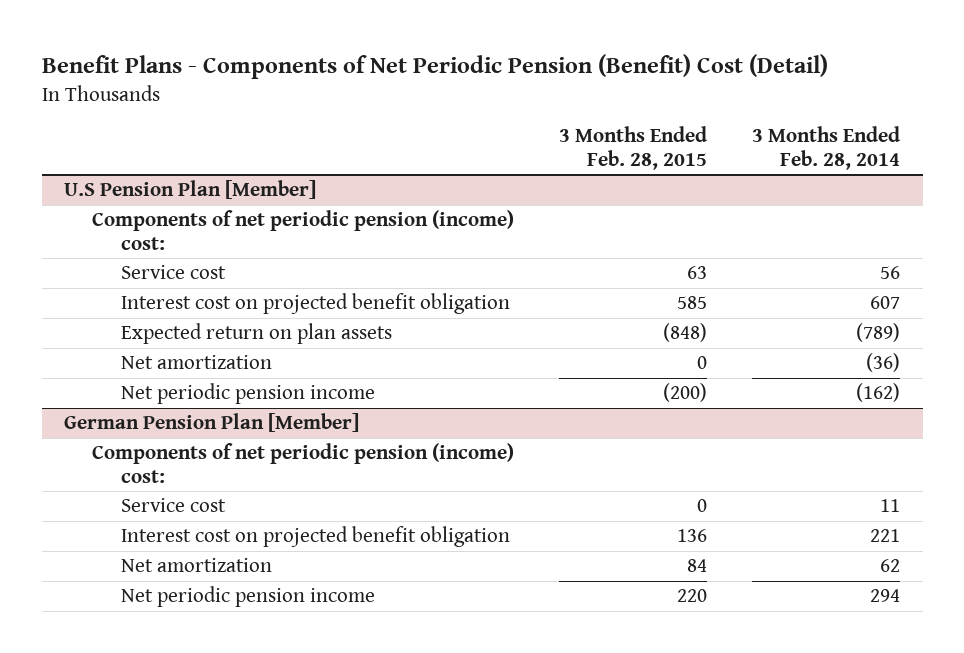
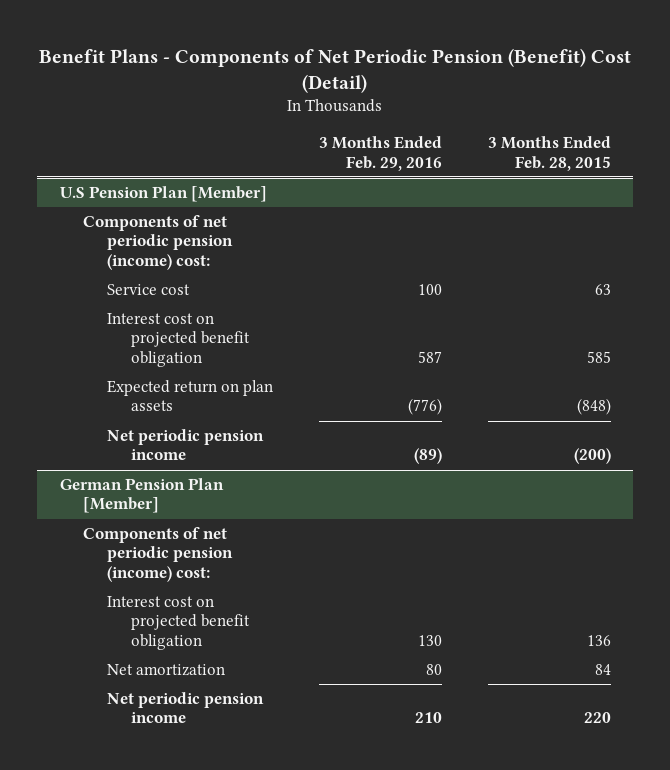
- | 3 Months Ended Feb. 28, 2015 | 3 Months Ended Feb. 28, 2014
+ | 3 Months Ended Feb. 29, 2016 | 3 Months Ended Feb. 28, 2015
@ U.S Pension Plan [Member]
- Net amortization | 0 | (36)
@ German Pension Plan [Member]
- Service cost | 0 | 11

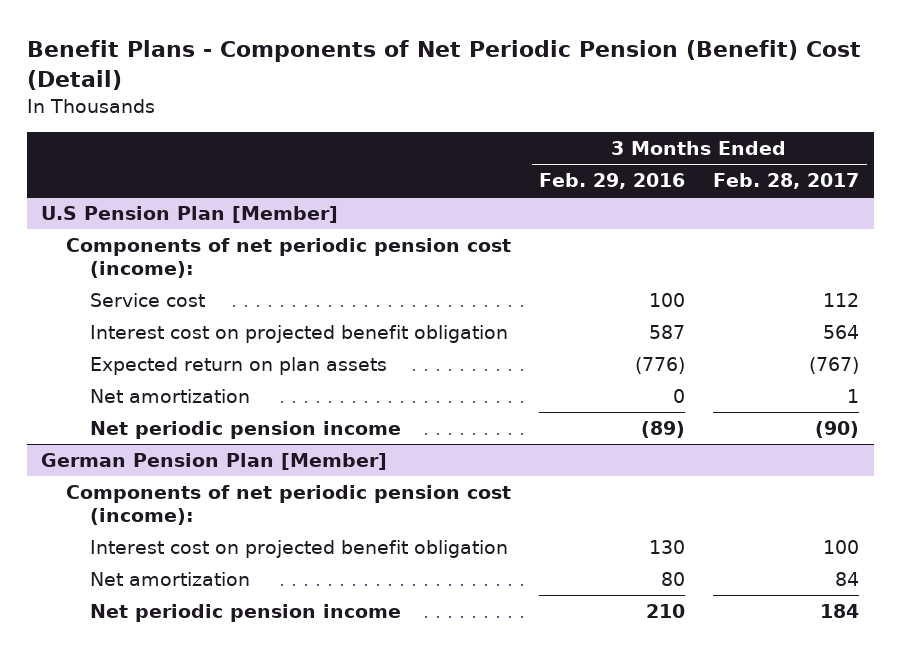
- | 3 Months Ended Feb. 29, 2016 | 3 Months Ended Feb. 28, 2015
+ | 3 Months Ended Feb. 29, 2016 | 3 Months Ended Feb. 28, 2017
@ U.S Pension Plan [Member]
- Components of net periodic pension (income) cost:
+ Components of net periodic pension cost (income):
+ Net amortization | 0 | 1
@ German Pension Plan [Member]
- Components of net periodic pension (income) cost:
+ Components of net periodic pension cost (income):

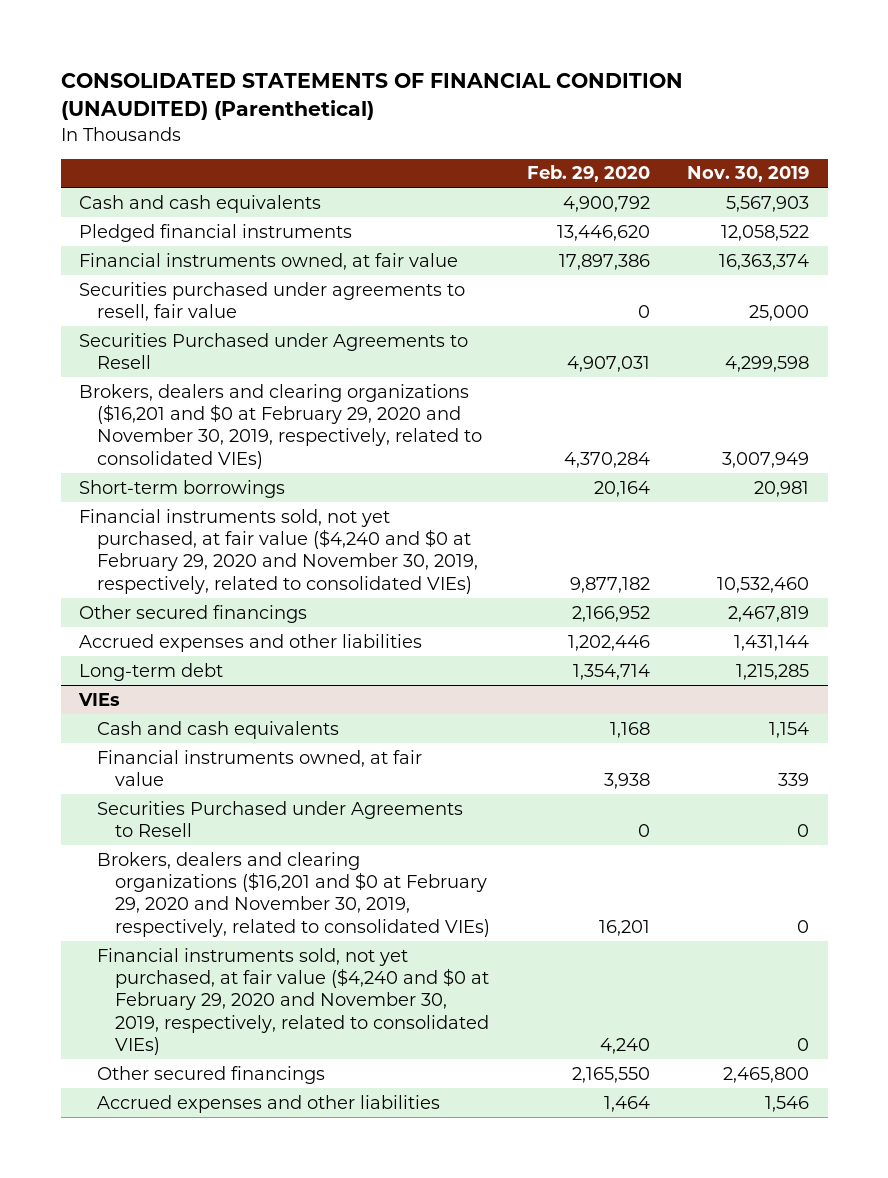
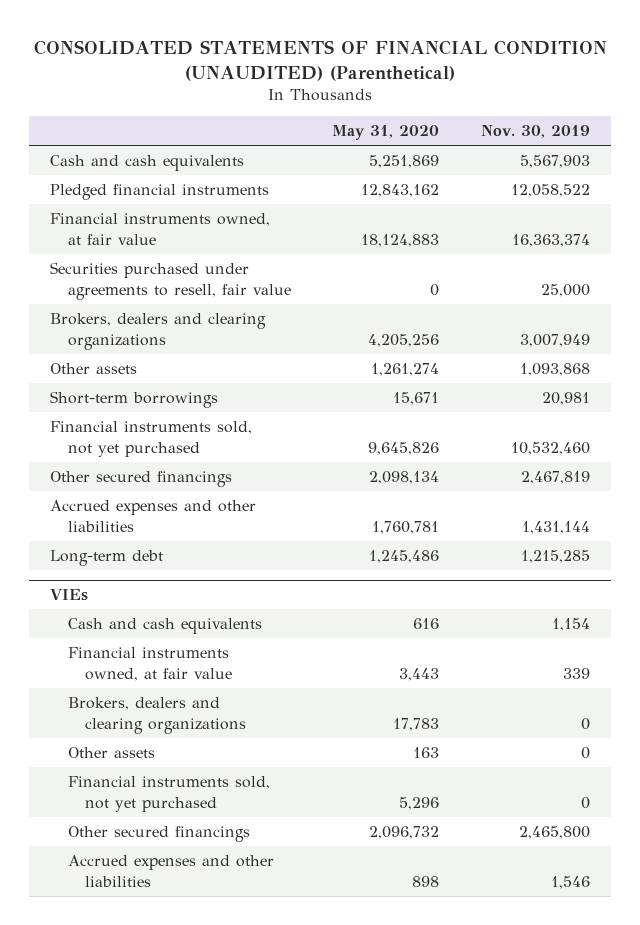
- | Feb. 29, 2020 | Nov. 30, 2019
+ | May 31, 2020 | Nov. 30, 2019
- Securities Purchased under Agreements to Resell | 4,907,031 | 4,299,598
- Brokers, dealers and clearing organizations ($16,201 and $0 at February 29, 2020 and November 30, 2019, respectively, related to consolidated VIEs) | 4,370,284 | 3,007,949
+ Brokers, dealers and clearing organizations | 4,205,256 | 3,007,949
+ Other assets | 1,261,274 | 1,093,868
- Financial instruments sold, not yet purchased, at fair value ($4,240 and $0 at February 29, 2020 and November 30, 2019, respectively, related to consolidated VIEs) | 9,877,182 | 10,532,460
+ Financial instruments sold, not yet purchased | 9,645,826 | 10,532,460
@ VIEs
- Securities Purchased under Agreements to Resell | 0 | 0
- Brokers, dealers and clearing organizations ($16,201 and $0 at February 29, 2020 and November 30, 2019, respectively, related to consolidated VIEs) | 16,201 | 0
- Financial instruments sold, not yet purchased, at fair value ($4,240 and $0 at February 29, 2020 and November 30, 2019, respectively, related to consolidated VIEs) | 4,240 | 0
+ Brokers, dealers and clearing organizations | 17,783 | 0
+ Other assets | 163 | 0
+ Financial instruments sold, not yet purchased | 5,296 | 0

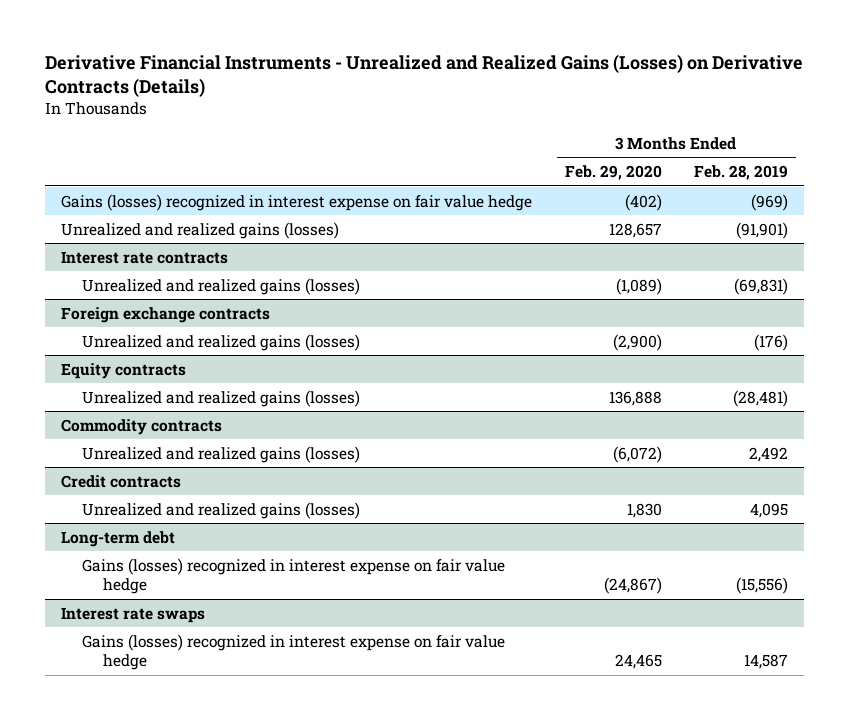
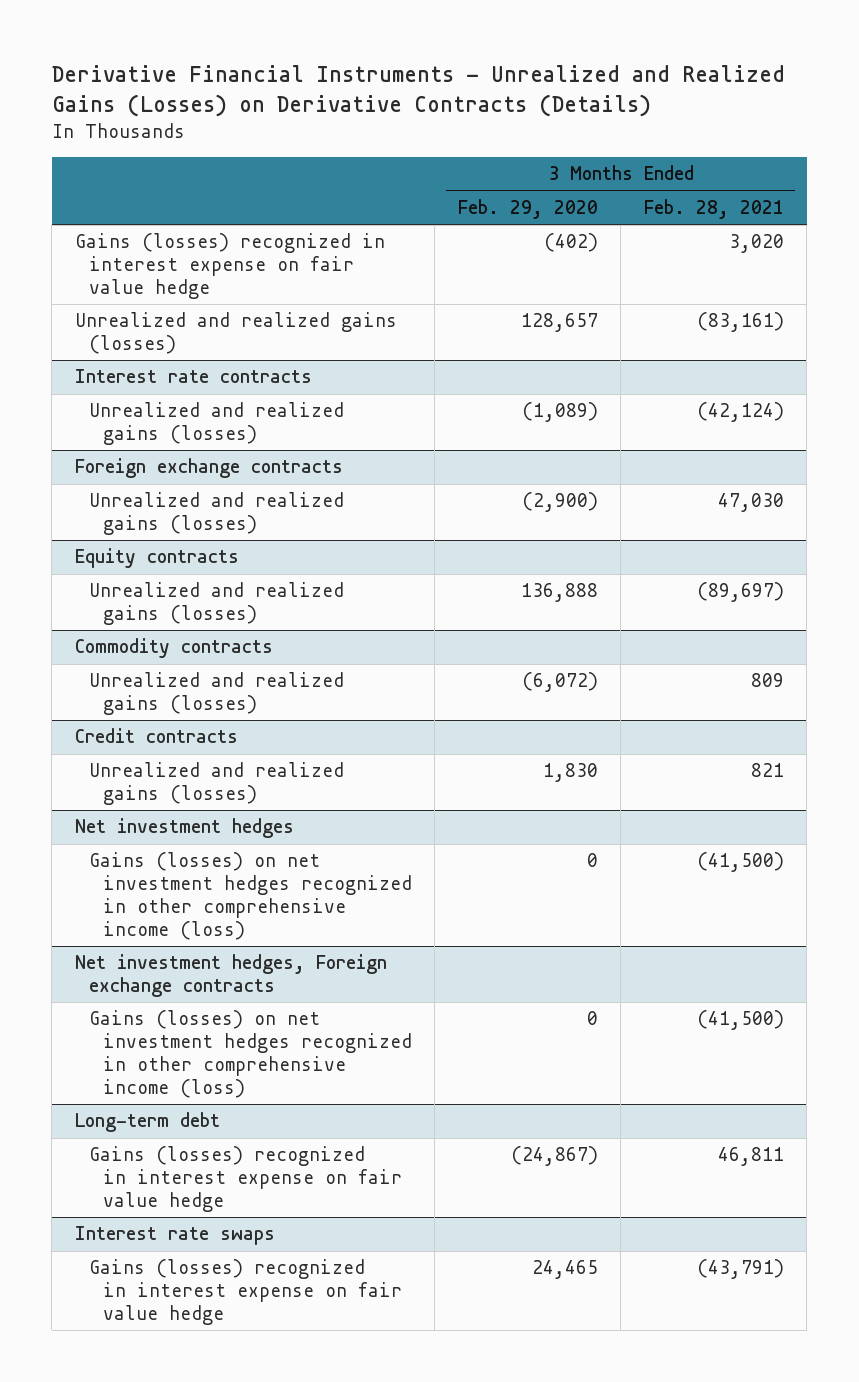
- | 3 Months Ended Feb. 29, 2020 | 3 Months Ended Feb. 28, 2019
+ | 3 Months Ended Feb. 29, 2020 | 3 Months Ended Feb. 28, 2021
+ Net investment hedges
+ Gains (losses) on net investment hedges recognized in other comprehensive income (loss) | 0 | (41,500)
+ Net investment hedges, Foreign exchange contracts
+ Gains (losses) on net investment hedges recognized in other comprehensive income (loss) | 0 | (41,500)

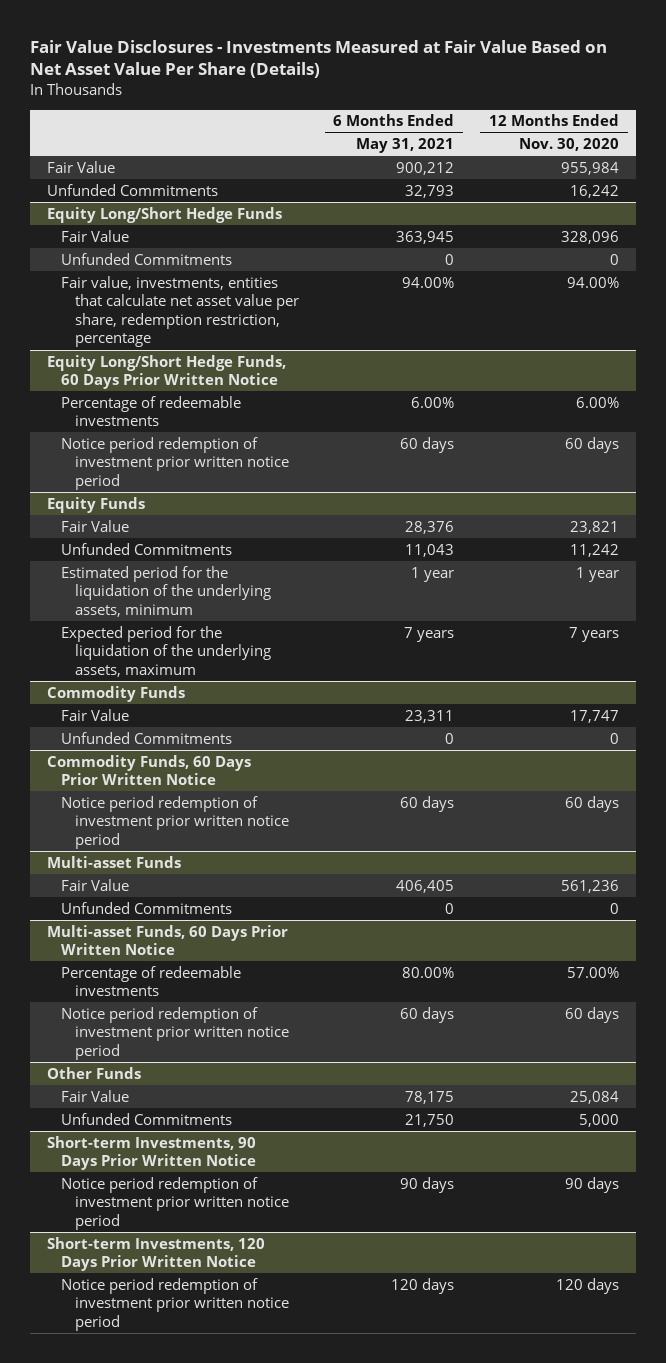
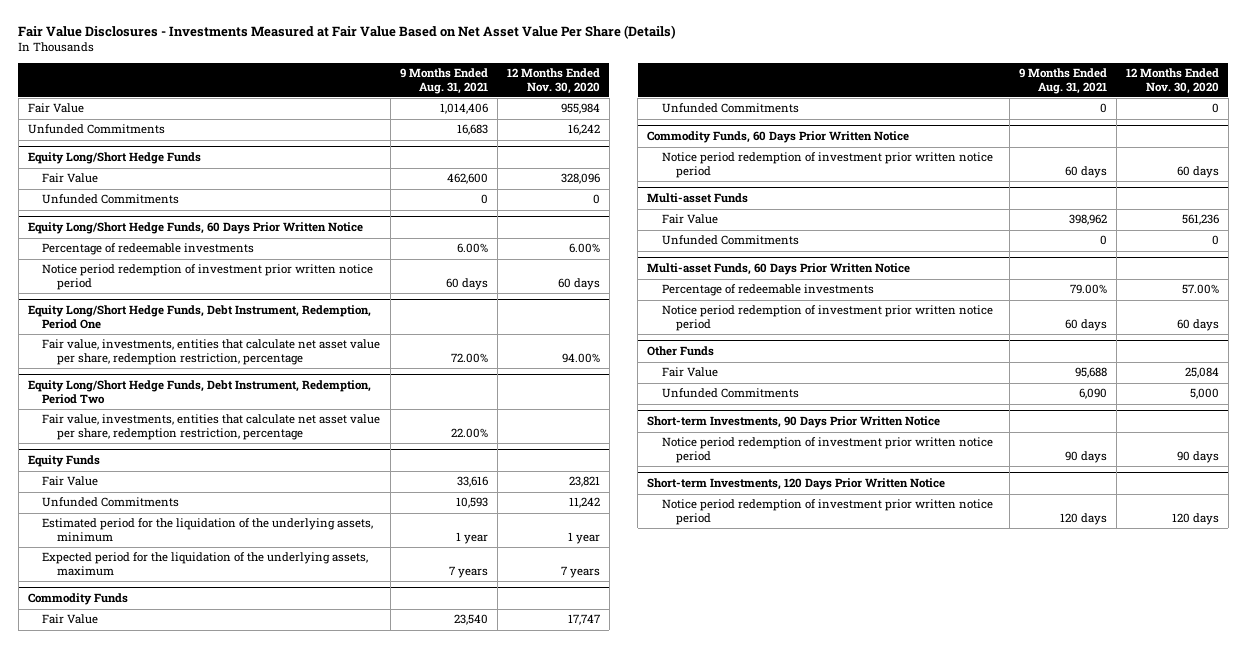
- | 6 Months Ended May 31, 2021 | 12 Months Ended Nov. 30, 2020
+ | 9 Months Ended Aug. 31, 2021 | 12 Months Ended Nov. 30, 2020
@ Equity Long/Short Hedge Funds
- Fair value, investments, entities that calculate net asset value per share, redemption restriction, percentage | 94.00% | 94.00%
+ Equity Long/Short Hedge Funds, Debt Instrument, Redemption, Period One
+ Fair value, investments, entities that calculate net asset value per share, redemption restriction, percentage | 72.00% | 94.00%
+ Equity Long/Short Hedge Funds, Debt Instrument, Redemption, Period Two
+ Fair value, investments, entities that calculate net asset value per share, redemption restriction, percentage | 22.00% |

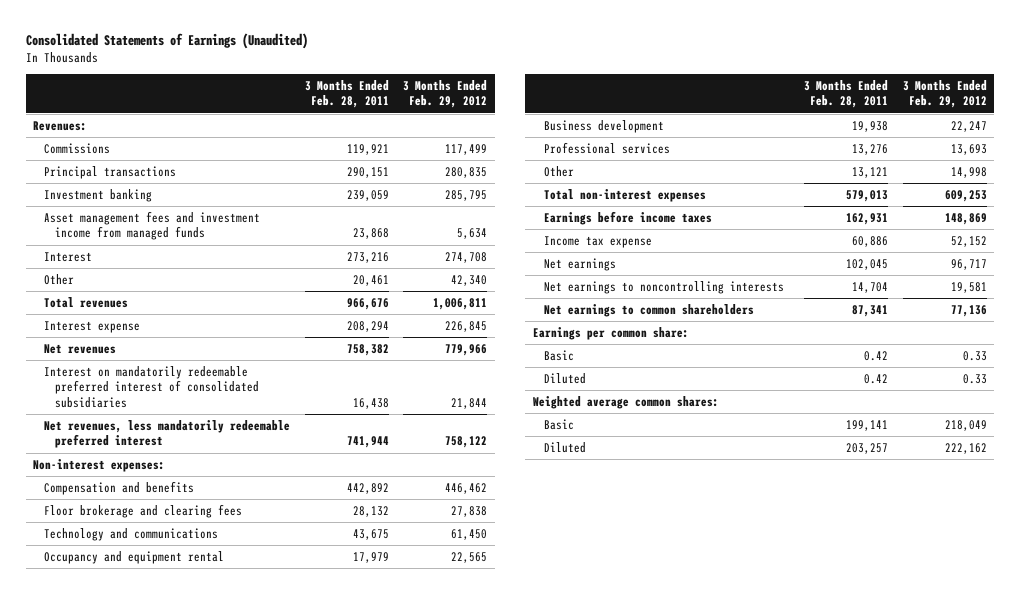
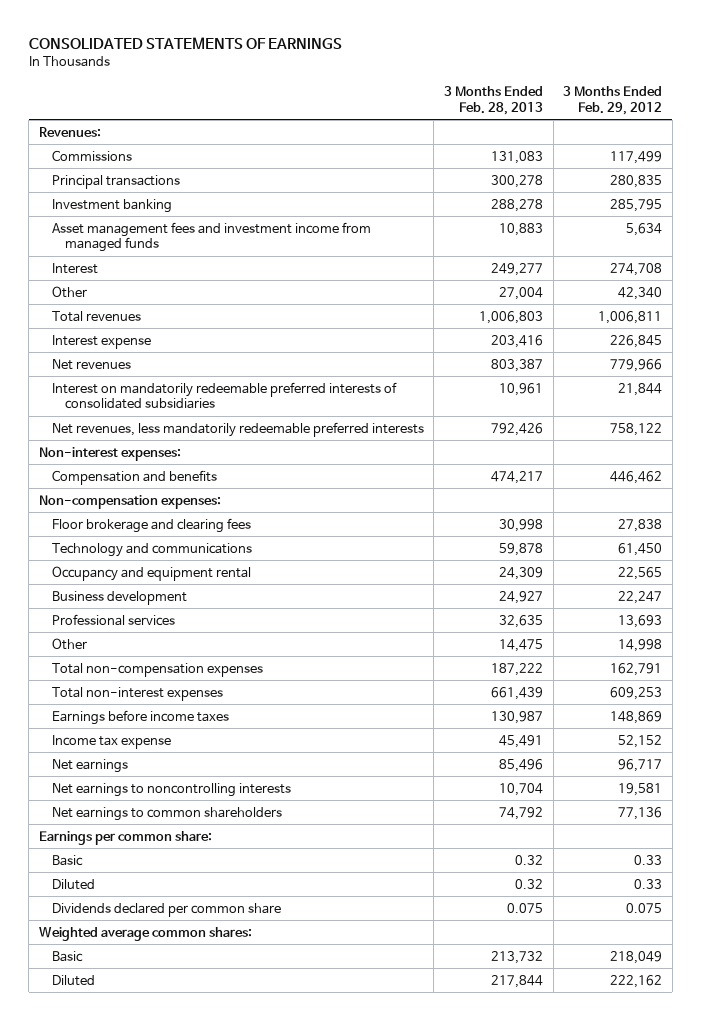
- Consolidated Statements of Earnings (Unaudited)
+ CONSOLIDATED STATEMENTS OF EARNINGS
- | 3 Months Ended Feb. 28, 2011 | 3 Months Ended Feb. 29, 2012
+ | 3 Months Ended Feb. 28, 2013 | 3 Months Ended Feb. 29, 2012
- Interest on mandatorily redeemable preferred interest of consolidated subsidiaries | 16,438 | 21,844
- Net revenues, less mandatorily redeemable preferred interest | 741,944 | 758,122
+ Interest on mandatorily redeemable preferred interests of consolidated subsidiaries | 10,961 | 21,844
+ Net revenues, less mandatorily redeemable preferred interests | 792,426 | 758,122
+ Non-compensation expenses:
+ Total non-compensation expenses | 187,222 | 162,791
+ Dividends declared per common share | 0.075 | 0.075

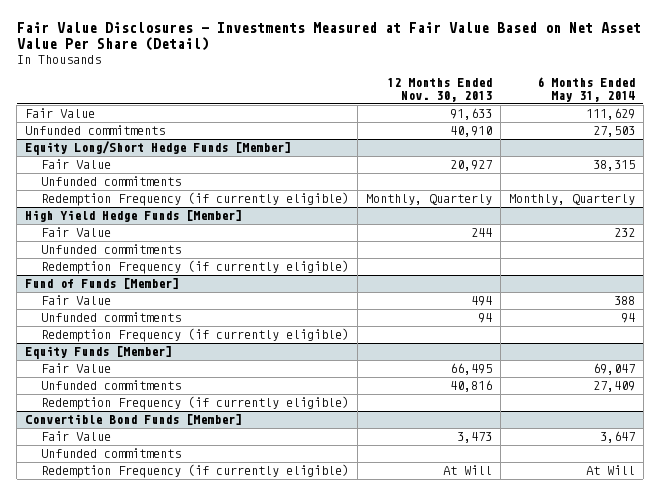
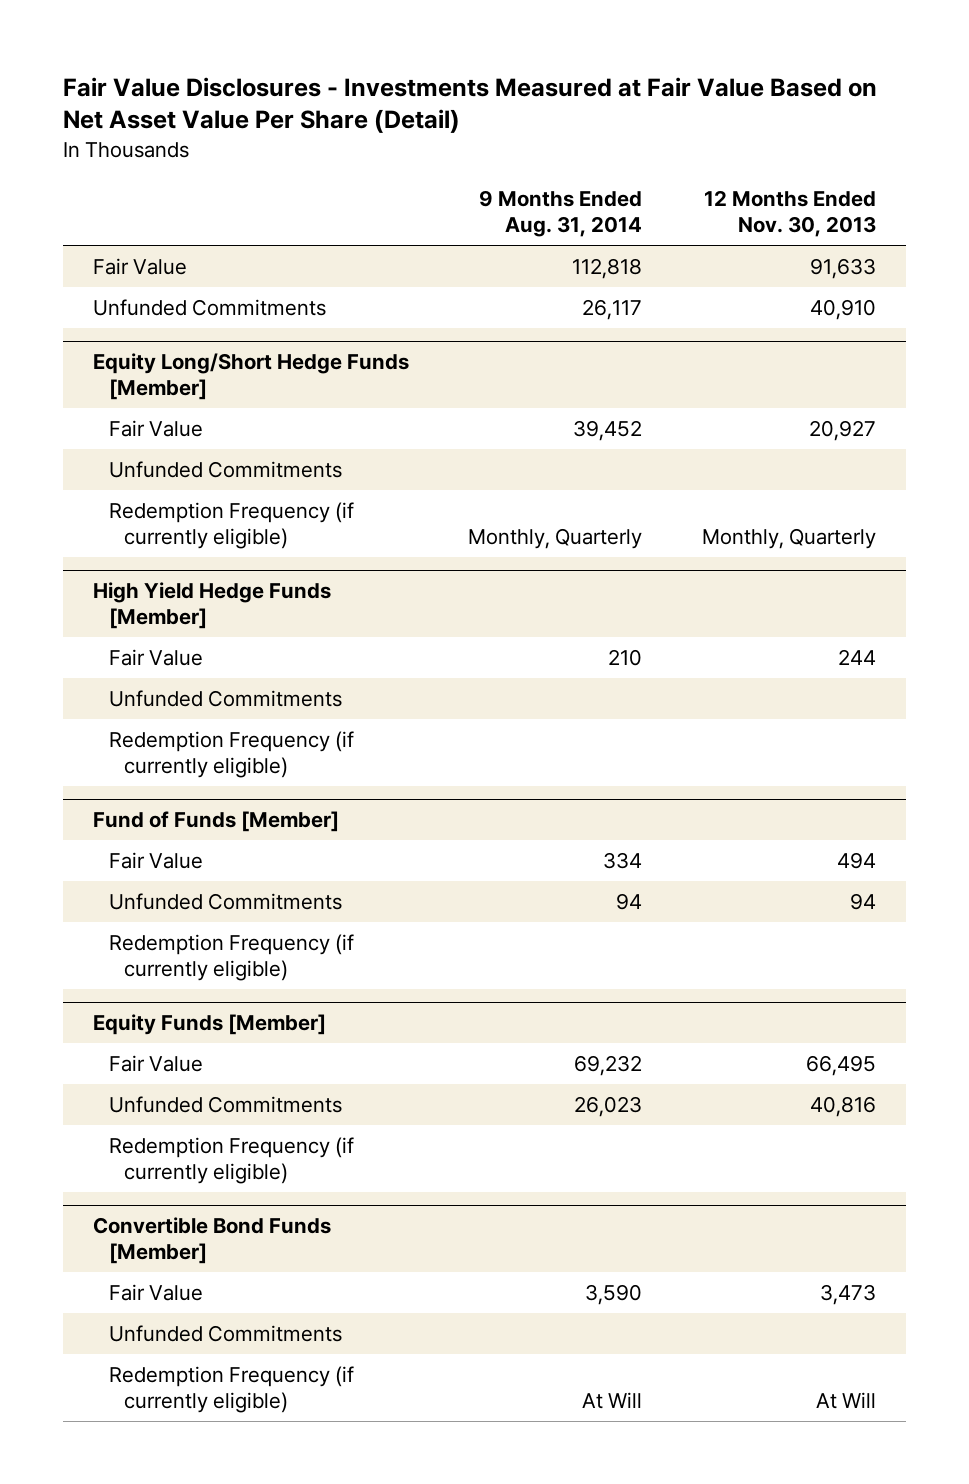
- | 12 Months Ended Nov. 30, 2013 | 6 Months Ended May 31, 2014
+ | 9 Months Ended Aug. 31, 2014 | 12 Months Ended Nov. 30, 2013
- Unfunded commitments | 40,910 | 27,503
+ Unfunded Commitments | 26,117 | 40,910
@ Equity Long/Short Hedge Funds [Member]
- Unfunded commitments
+ Unfunded Commitments
@ High Yield Hedge Funds [Member]
- Unfunded commitments
+ Unfunded Commitments
@ Fund of Funds [Member]
- Unfunded commitments | 94 | 94
+ Unfunded Commitments | 94 | 94
@ Equity Funds [Member]
- Unfunded commitments | 40,816 | 27,409
+ Unfunded Commitments | 26,023 | 40,816
@ Convertible Bond Funds [Member]
- Unfunded commitments
+ Unfunded Commitments

